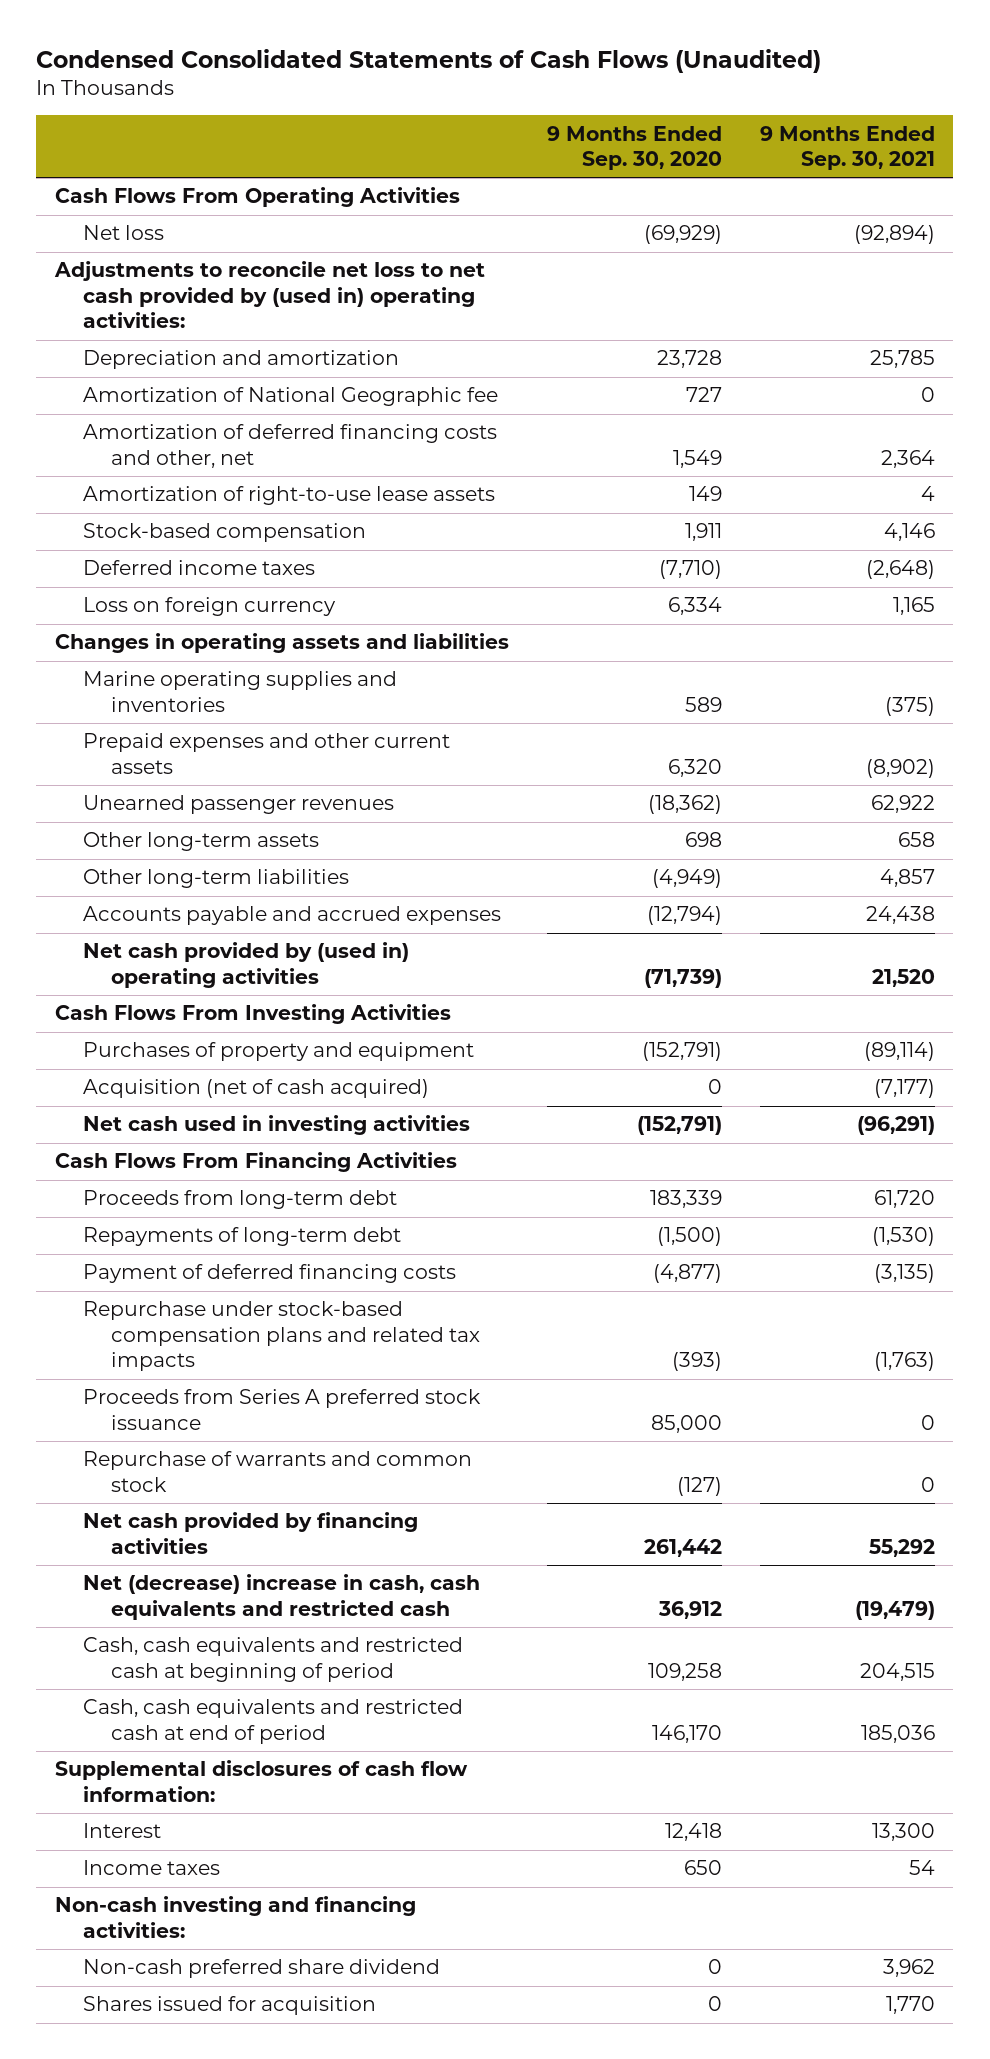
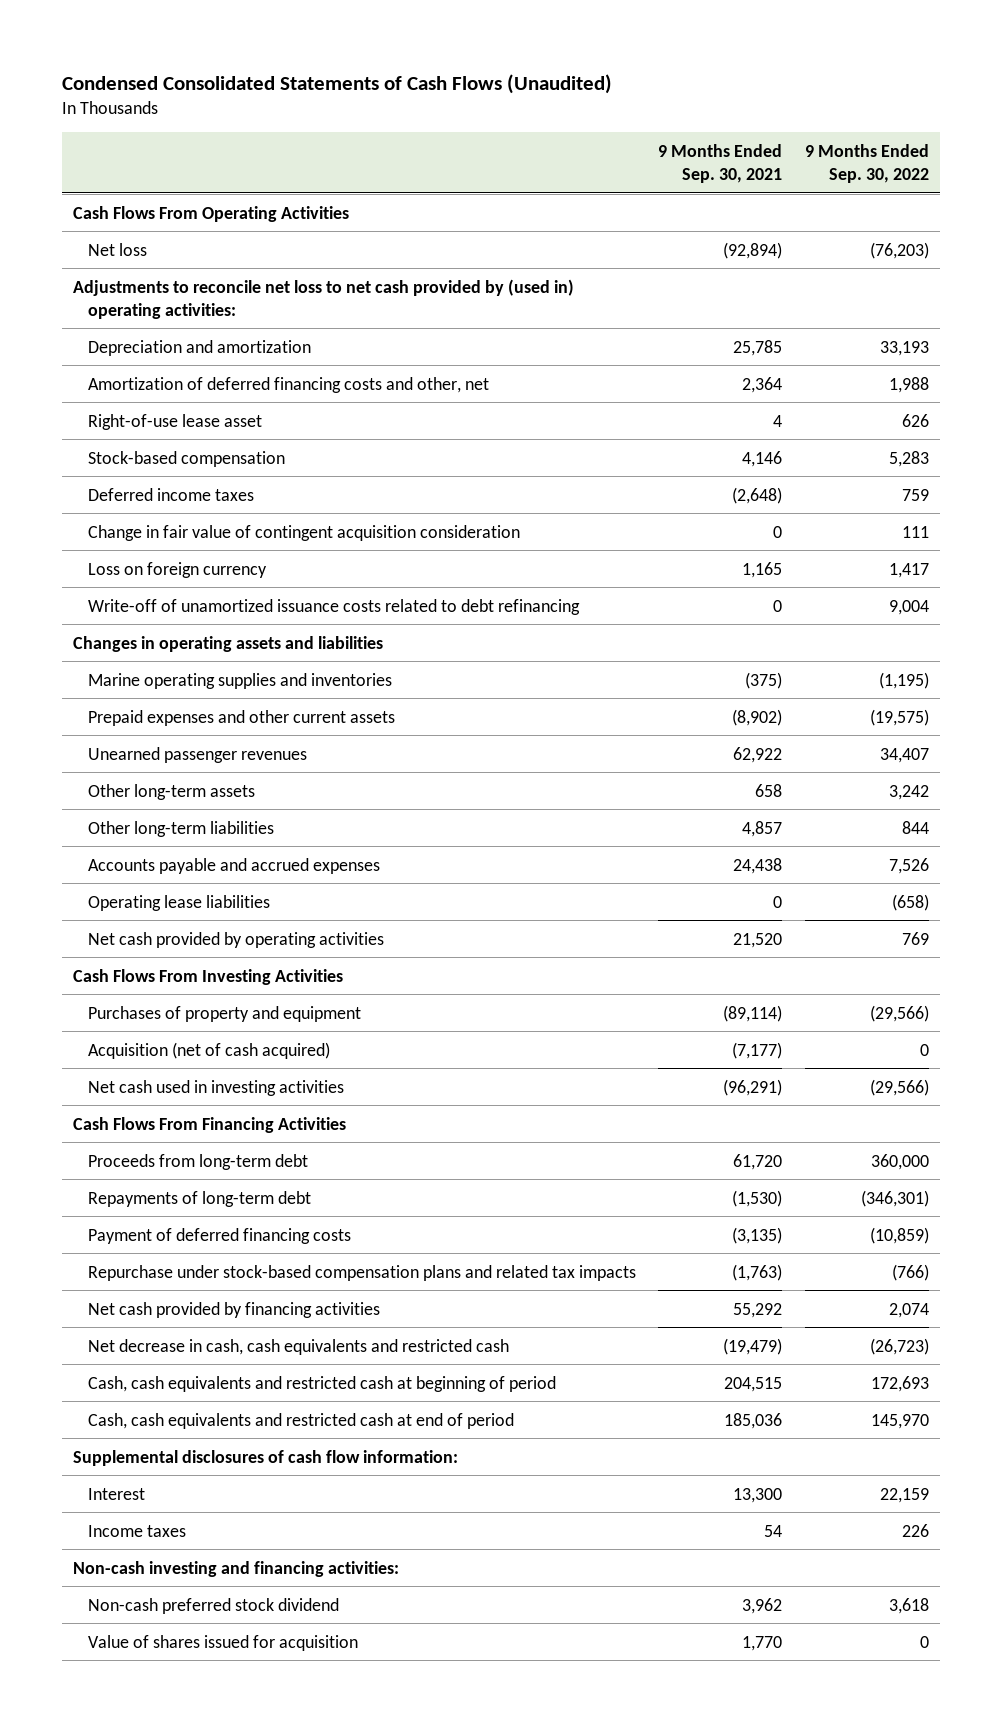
- | 9 Months Ended Sep. 30, 2020 | 9 Months Ended Sep. 30, 2021
+ | 9 Months Ended Sep. 30, 2021 | 9 Months Ended Sep. 30, 2022
- Amortization of National Geographic fee | 727 | 0
- Amortization of right-to-use lease assets | 149 | 4
+ Right-of-use lease asset | 4 | 626
+ Change in fair value of contingent acquisition consideration | 0 | 111
+ Write-off of unamortized issuance costs related to debt refinancing | 0 | 9,004
- Net cash provided by (used in) operating activities | (71,739) | 21,520
+ Operating lease liabilities | 0 | (658)
+ Net cash provided by operating activities | 21,520 | 769
- Proceeds from Series A preferred stock issuance | 85,000 | 0
- Repurchase of warrants and common stock | (127) | 0
- Net (decrease) increase in cash, cash equivalents and restricted cash | 36,912 | (19,479)
+ Net decrease in cash, cash equivalents and restricted cash | (19,479) | (26,723)
- Non-cash preferred share dividend | 0 | 3,962
- Shares issued for acquisition | 0 | 1,770
+ Non-cash preferred stock dividend | 3,962 | 3,618
+ Value of shares issued for acquisition | 1,770 | 0

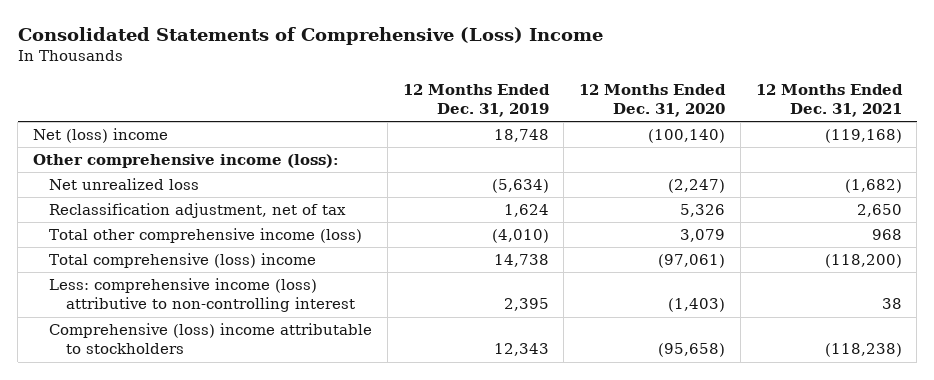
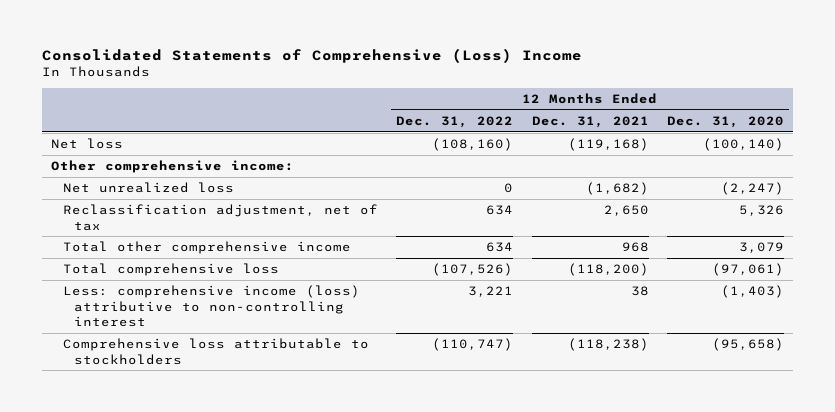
- | 12 Months Ended Dec. 31, 2019 | 12 Months Ended Dec. 31, 2020 | 12 Months Ended Dec. 31, 2021
+ | 12 Months Ended Dec. 31, 2022 | 12 Months Ended Dec. 31, 2021 | 12 Months Ended Dec. 31, 2020
- Net (loss) income | 18,748 | (100,140) | (119,168)
- Other comprehensive income (loss):
+ Net loss | (108,160) | (119,168) | (100,140)
+ Other comprehensive income:
- Total other comprehensive income (loss) | (4,010) | 3,079 | 968
- Total comprehensive (loss) income | 14,738 | (97,061) | (118,200)
+ Total other comprehensive income | 634 | 968 | 3,079
+ Total comprehensive loss | (107,526) | (118,200) | (97,061)
- Comprehensive (loss) income attributable to stockholders | 12,343 | (95,658) | (118,238)
+ Comprehensive loss attributable to stockholders | (110,747) | (118,238) | (95,658)

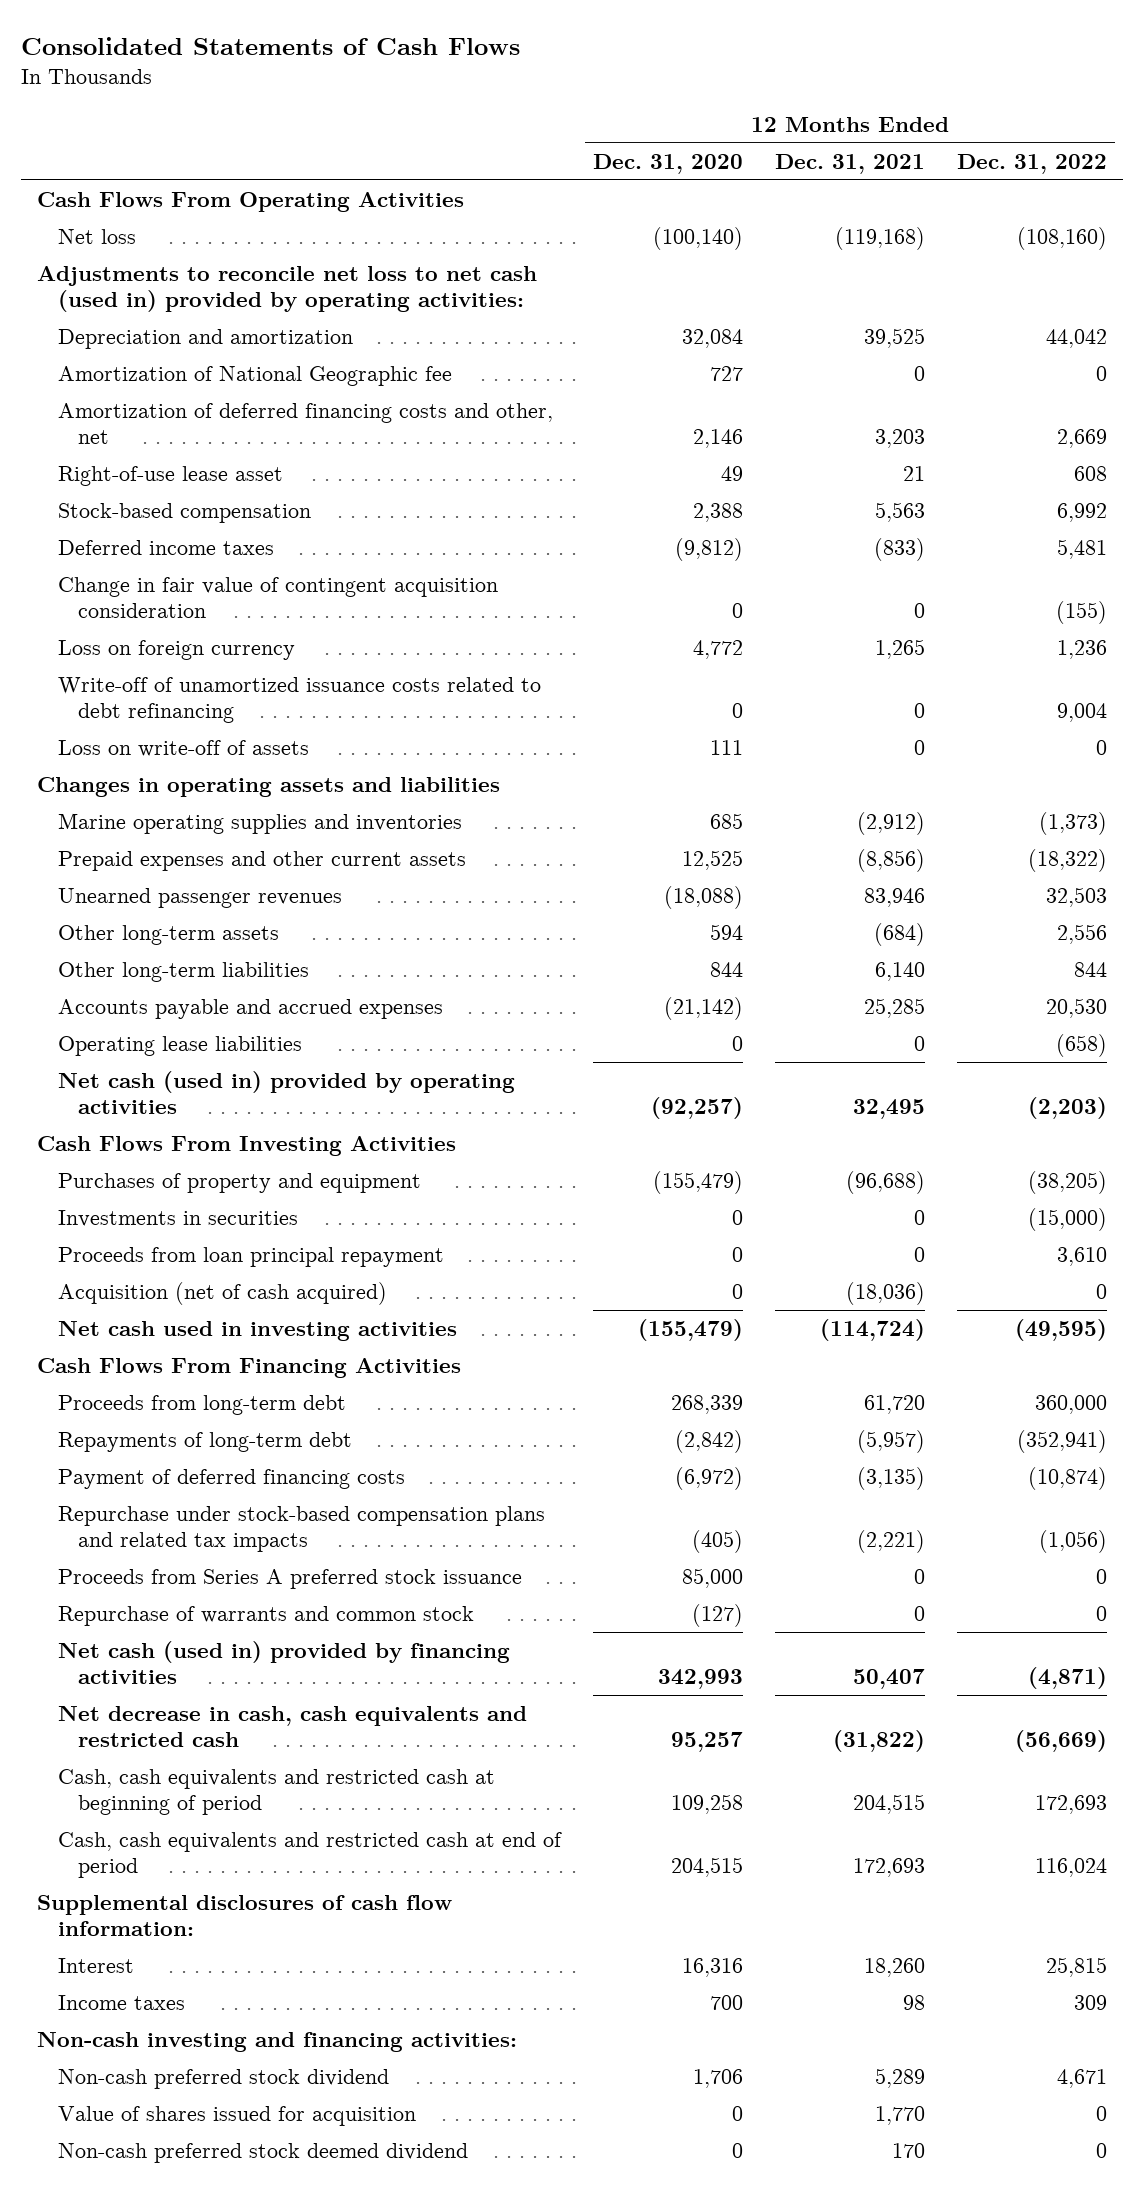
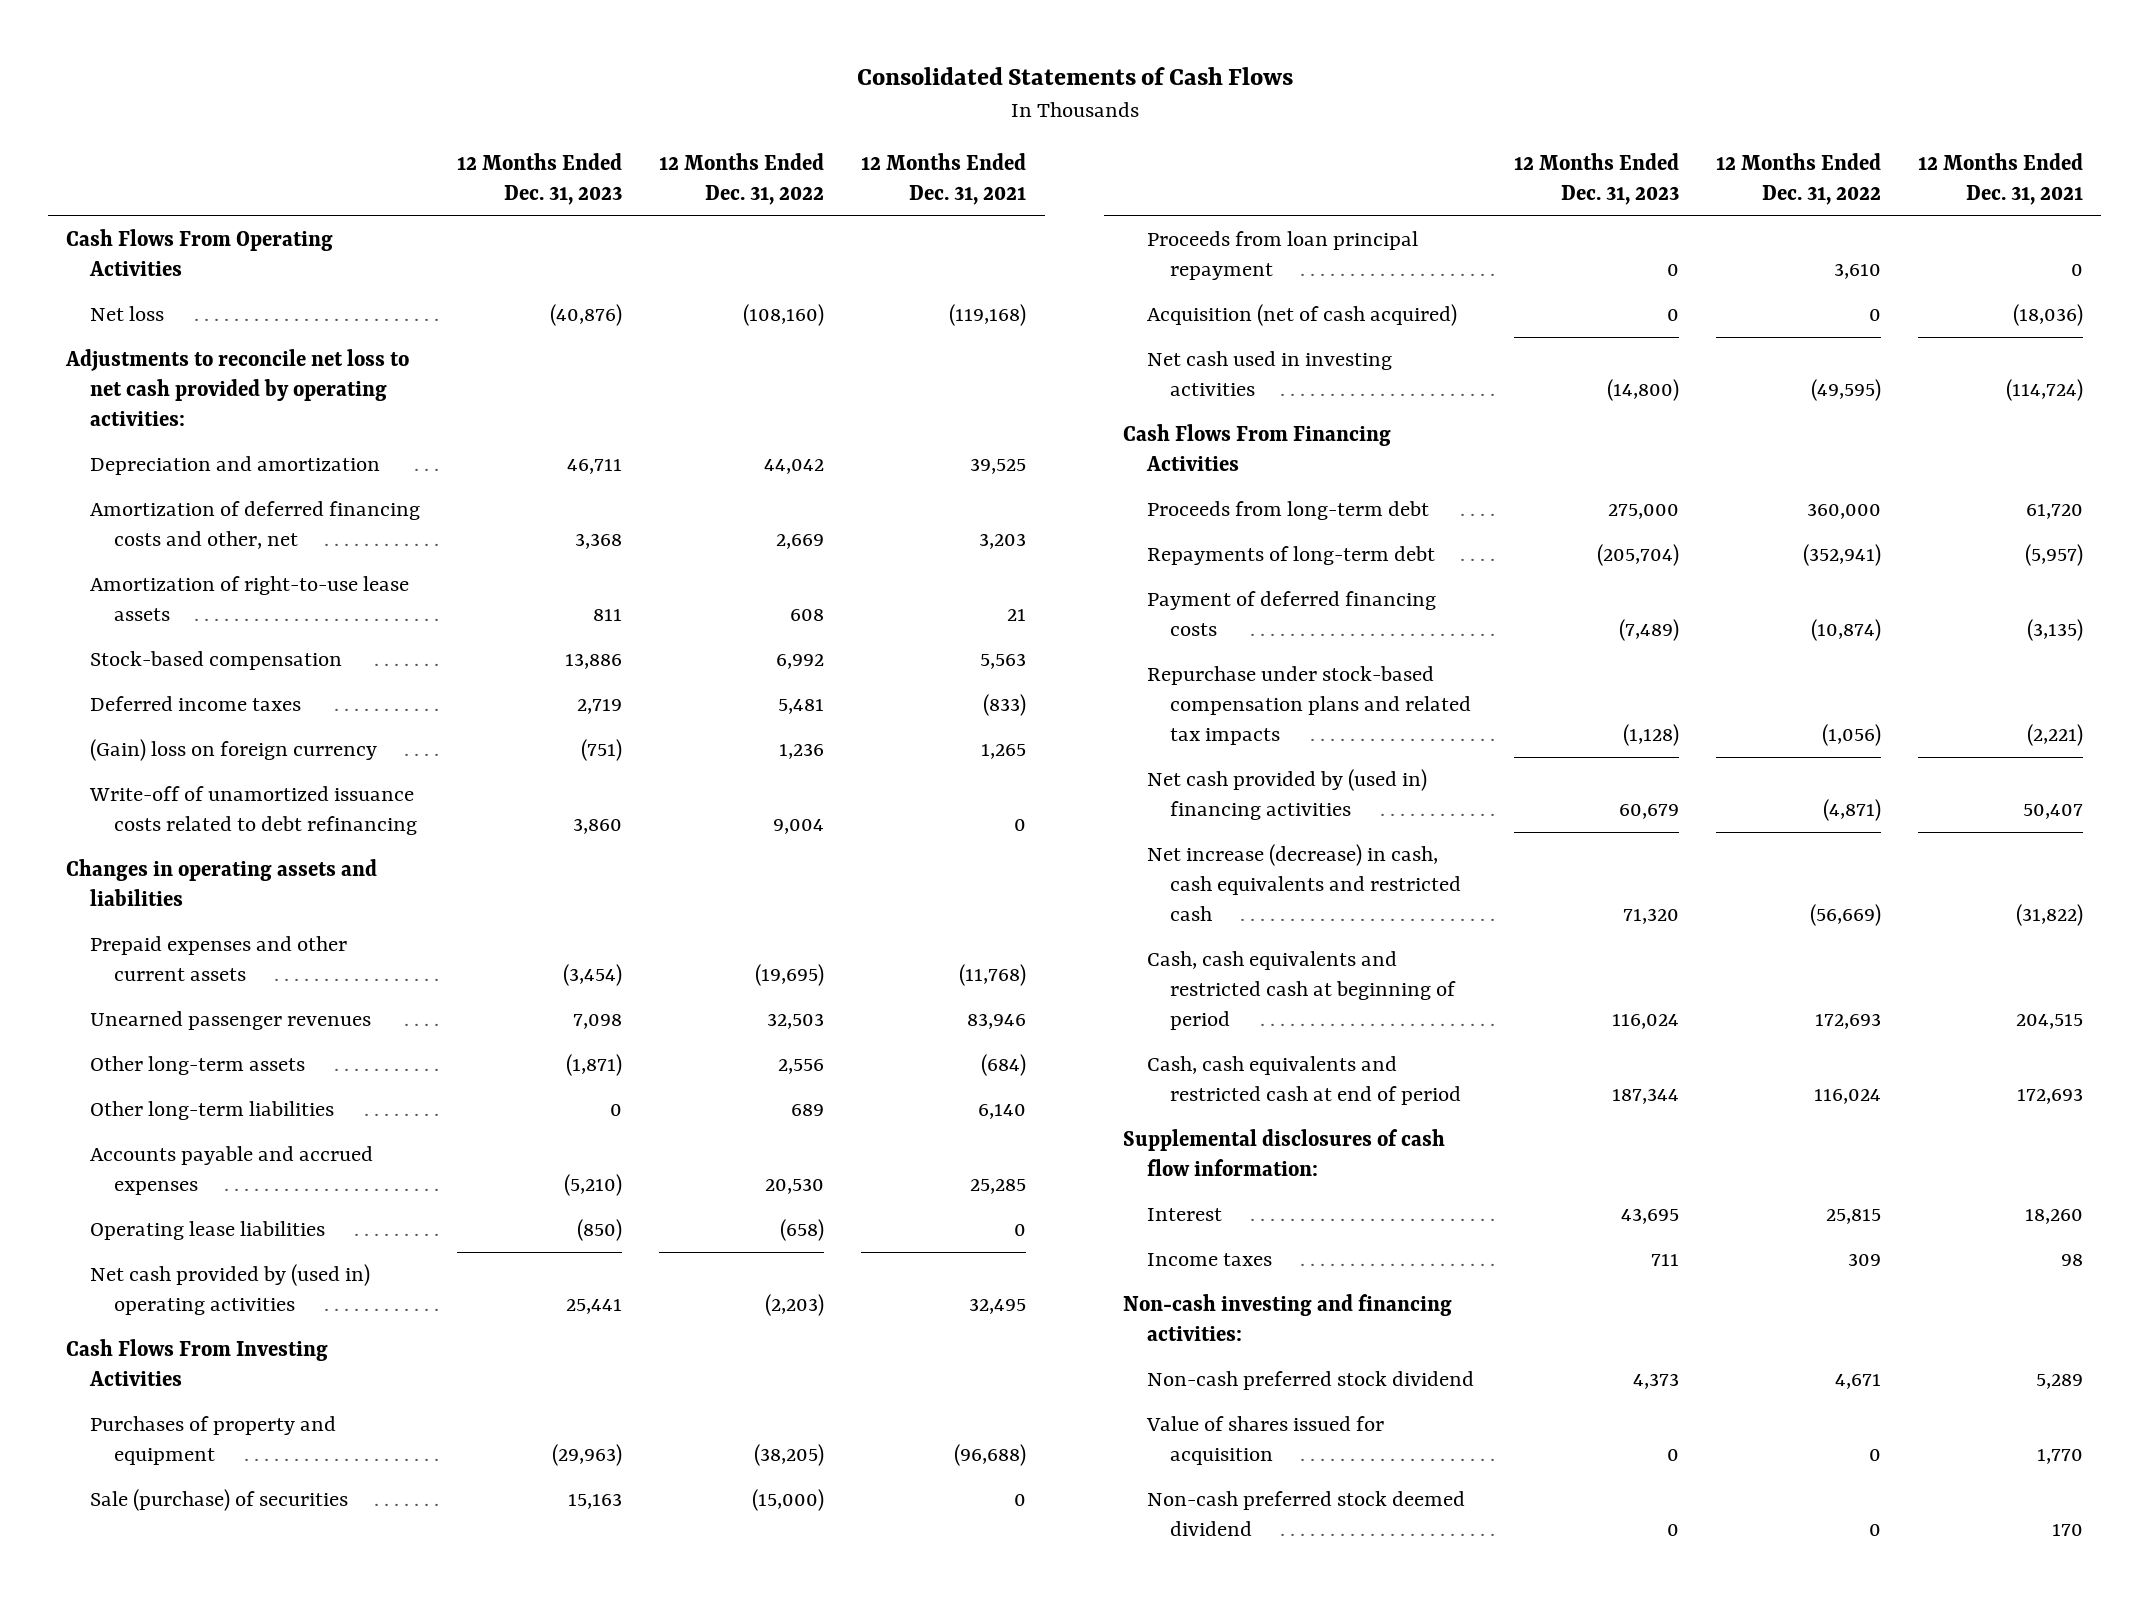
- | 12 Months Ended Dec. 31, 2020 | 12 Months Ended Dec. 31, 2021 | 12 Months Ended Dec. 31, 2022
+ | 12 Months Ended Dec. 31, 2023 | 12 Months Ended Dec. 31, 2022 | 12 Months Ended Dec. 31, 2021
- Adjustments to reconcile net loss to net cash (used in) provided by operating activities:
+ Adjustments to reconcile net loss to net cash provided by operating activities:
- Amortization of National Geographic fee | 727 | 0 | 0
- Right-of-use lease asset | 49 | 21 | 608
+ Amortization of right-to-use lease assets | 811 | 608 | 21
- Change in fair value of contingent acquisition consideration | 0 | 0 | (155)
- Loss on foreign currency | 4,772 | 1,265 | 1,236
+ (Gain) loss on foreign currency | (751) | 1,236 | 1,265
- Loss on write-off of assets | 111 | 0 | 0
- Marine operating supplies and inventories | 685 | (2,912) | (1,373)
- Prepaid expenses and other current assets | 12,525 | (8,856) | (18,322)
+ Prepaid expenses and other current assets | (3,454) | (19,695) | (11,768)
- Other long-term liabilities | 844 | 6,140 | 844
+ Other long-term liabilities | 0 | 689 | 6,140
- Net cash (used in) provided by operating activities | (92,257) | 32,495 | (2,203)
+ Net cash provided by (used in) operating activities | 25,441 | (2,203) | 32,495
- Investments in securities | 0 | 0 | (15,000)
+ Sale (purchase) of securities | 15,163 | (15,000) | 0
- Proceeds from Series A preferred stock issuance | 85,000 | 0 | 0
- Repurchase of warrants and common stock | (127) | 0 | 0
- Net cash (used in) provided by financing activities | 342,993 | 50,407 | (4,871)
- Net decrease in cash, cash equivalents and restricted cash | 95,257 | (31,822) | (56,669)
+ Net cash provided by (used in) financing activities | 60,679 | (4,871) | 50,407
+ Net increase (decrease) in cash, cash equivalents and restricted cash | 71,320 | (56,669) | (31,822)

